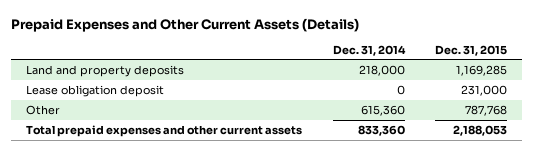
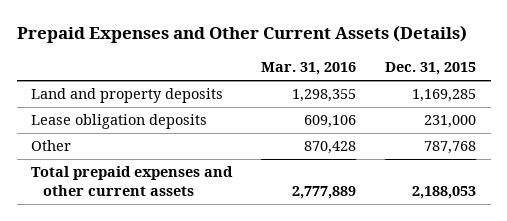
- | Dec. 31, 2014 | Dec. 31, 2015
+ | Mar. 31, 2016 | Dec. 31, 2015
- Lease obligation deposit | 0 | 231,000
+ Lease obligation deposits | 609,106 | 231,000

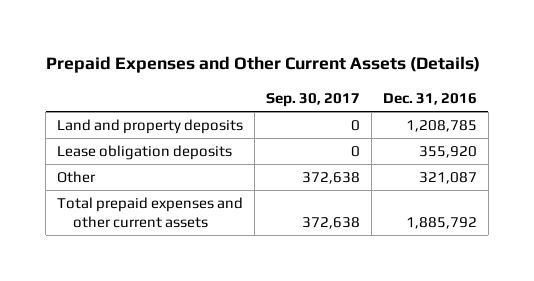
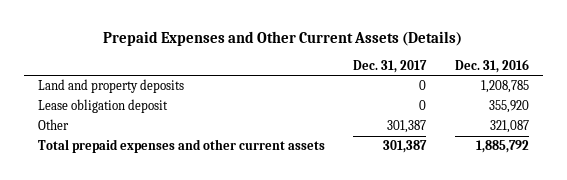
- | Sep. 30, 2017 | Dec. 31, 2016
+ | Dec. 31, 2017 | Dec. 31, 2016
- Lease obligation deposits | 0 | 355,920
+ Lease obligation deposit | 0 | 355,920

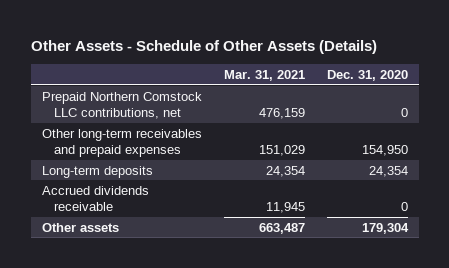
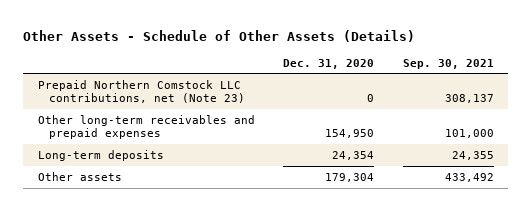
- | Mar. 31, 2021 | Dec. 31, 2020
+ | Dec. 31, 2020 | Sep. 30, 2021
- Prepaid Northern Comstock LLC contributions, net | 476,159 | 0
+ Prepaid Northern Comstock LLC contributions, net (Note 23) | 0 | 308,137
- Accrued dividends receivable | 11,945 | 0

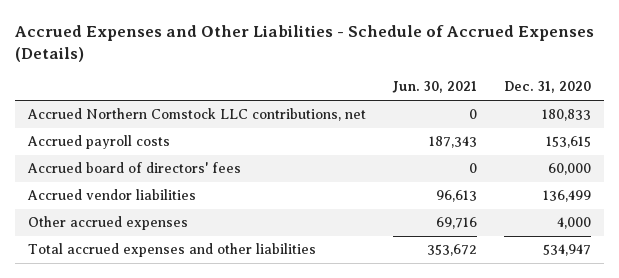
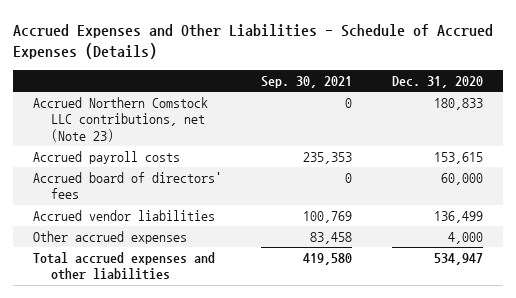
- | Jun. 30, 2021 | Dec. 31, 2020
+ | Sep. 30, 2021 | Dec. 31, 2020
- Accrued Northern Comstock LLC contributions, net | 0 | 180,833
+ Accrued Northern Comstock LLC contributions, net (Note 23) | 0 | 180,833

